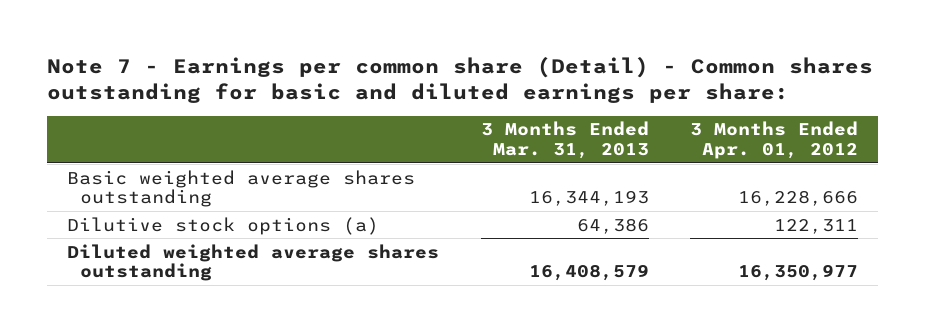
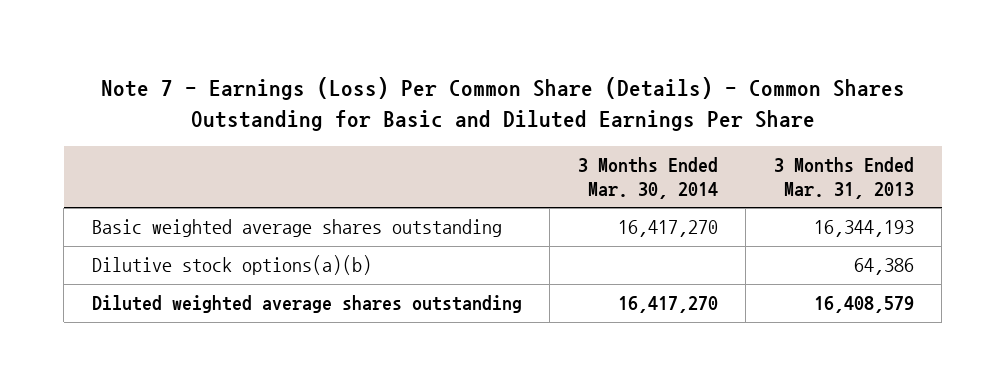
- Note 7 - Earnings per common share (Detail) - Common shares outstanding for basic and diluted earnings per share:
+ Note 7 - Earnings (Loss) Per Common Share (Details) - Common Shares Outstanding for Basic and Diluted Earnings Per Share
- | 3 Months Ended Mar. 31, 2013 | 3 Months Ended Apr. 01, 2012
+ | 3 Months Ended Mar. 30, 2014 | 3 Months Ended Mar. 31, 2013
- Dilutive stock options (a) | 64,386 | 122,311
+ Dilutive stock options(a)(b) | | 64,386

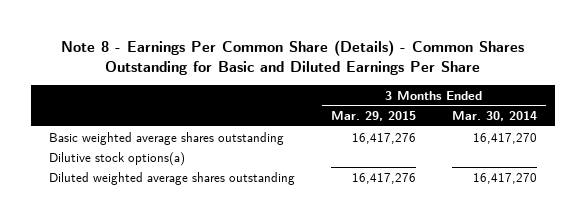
- Note 7 - Earnings (Loss) Per Common Share (Details) - Common Shares Outstanding for Basic and Diluted Earnings Per Share
+ Note 8 - Earnings Per Common Share (Details) - Common Shares Outstanding for Basic and Diluted Earnings Per Share
- | 3 Months Ended Mar. 30, 2014 | 3 Months Ended Mar. 31, 2013
+ | 3 Months Ended Mar. 29, 2015 | 3 Months Ended Mar. 30, 2014
- Dilutive stock options(a)(b) | | 64,386
+ Dilutive stock options(a)

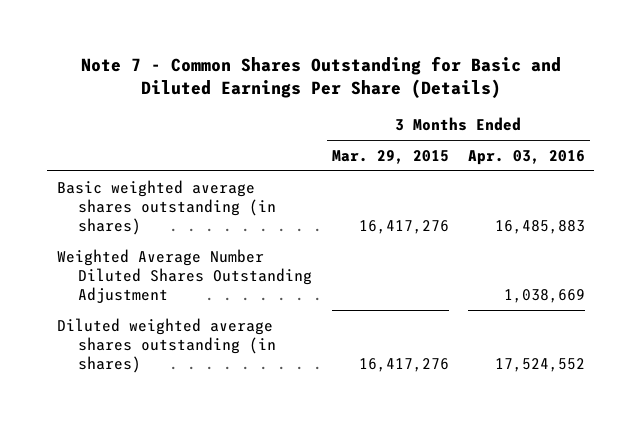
- Note 8 - Earnings Per Common Share (Details) - Common Shares Outstanding for Basic and Diluted Earnings Per Share
+ Note 7 - Common Shares Outstanding for Basic and Diluted Earnings Per Share (Details)
- | 3 Months Ended Mar. 29, 2015 | 3 Months Ended Mar. 30, 2014
+ | 3 Months Ended Mar. 29, 2015 | 3 Months Ended Apr. 03, 2016
- Basic weighted average shares outstanding | 16,417,276 | 16,417,270
- Dilutive stock options(a)
- Diluted weighted average shares outstanding | 16,417,276 | 16,417,270
+ Basic weighted average shares outstanding (in shares) | 16,417,276 | 16,485,883
+ Weighted Average Number Diluted Shares Outstanding Adjustment | | 1,038,669
+ Diluted weighted average shares outstanding (in shares) | 16,417,276 | 17,524,552

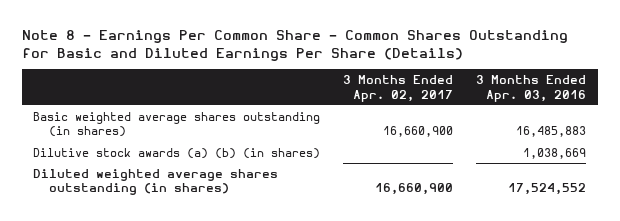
- Note 7 - Common Shares Outstanding for Basic and Diluted Earnings Per Share (Details)
+ Note 8 - Earnings Per Common Share - Common Shares Outstanding for Basic and Diluted Earnings Per Share (Details)
- | 3 Months Ended Mar. 29, 2015 | 3 Months Ended Apr. 03, 2016
+ | 3 Months Ended Apr. 02, 2017 | 3 Months Ended Apr. 03, 2016
- Weighted Average Number Diluted Shares Outstanding Adjustment | | 1,038,669
+ Dilutive stock awards (a) (b) (in shares) | | 1,038,669

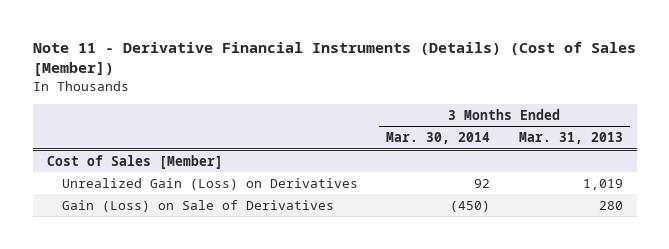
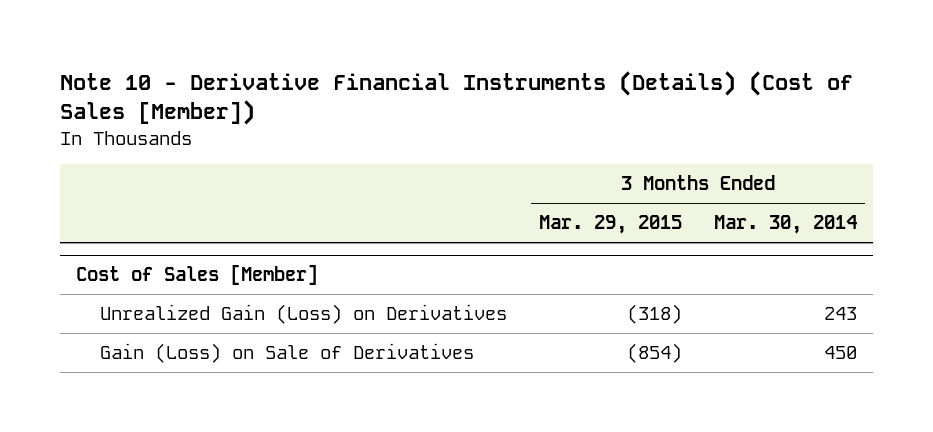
- Note 11 - Derivative Financial Instruments (Details) (Cost of Sales [Member])
+ Note 10 - Derivative Financial Instruments (Details) (Cost of Sales [Member])
- | 3 Months Ended Mar. 30, 2014 | 3 Months Ended Mar. 31, 2013
+ | 3 Months Ended Mar. 29, 2015 | 3 Months Ended Mar. 30, 2014
@ Cost of Sales [Member]
- Unrealized Gain (Loss) on Derivatives | 92 | 1,019
- Gain (Loss) on Sale of Derivatives | (450) | 280
+ Unrealized Gain (Loss) on Derivatives | (318) | 243
+ Gain (Loss) on Sale of Derivatives | (854) | 450

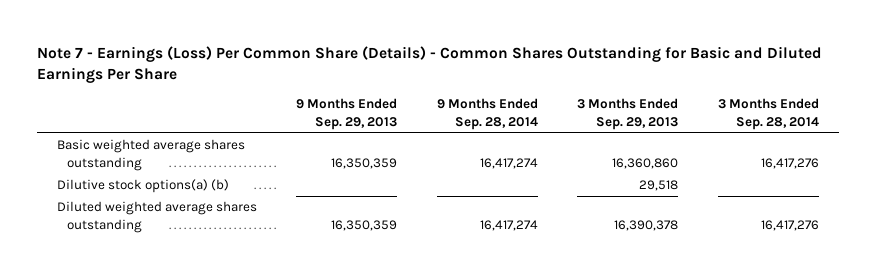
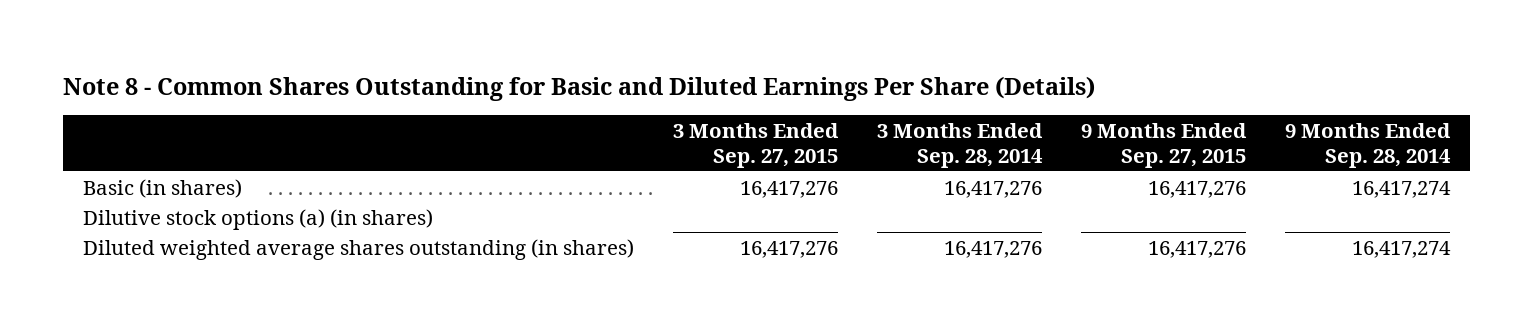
- Note 7 - Earnings (Loss) Per Common Share (Details) - Common Shares Outstanding for Basic and Diluted Earnings Per Share
+ Note 8 - Common Shares Outstanding for Basic and Diluted Earnings Per Share (Details)
- | 9 Months Ended Sep. 29, 2013 | 9 Months Ended Sep. 28, 2014 | 3 Months Ended Sep. 29, 2013 | 3 Months Ended Sep. 28, 2014
+ | 3 Months Ended Sep. 27, 2015 | 3 Months Ended Sep. 28, 2014 | 9 Months Ended Sep. 27, 2015 | 9 Months Ended Sep. 28, 2014
- Basic weighted average shares outstanding | 16,350,359 | 16,417,274 | 16,360,860 | 16,417,276
- Dilutive stock options(a) (b) | | | 29,518 |
- Diluted weighted average shares outstanding | 16,350,359 | 16,417,274 | 16,390,378 | 16,417,276
+ Basic (in shares) | 16,417,276 | 16,417,276 | 16,417,276 | 16,417,274
+ Dilutive stock options (a) (in shares)
+ Diluted weighted average shares outstanding (in shares) | 16,417,276 | 16,417,276 | 16,417,276 | 16,417,274

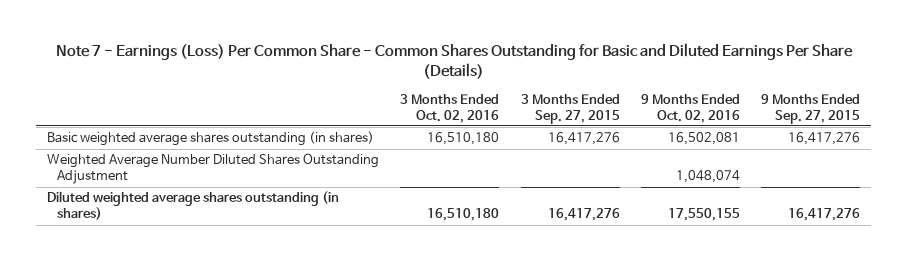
- Note 8 - Common Shares Outstanding for Basic and Diluted Earnings Per Share (Details)
+ Note 7 - Earnings (Loss) Per Common Share - Common Shares Outstanding for Basic and Diluted Earnings Per Share (Details)
- | 3 Months Ended Sep. 27, 2015 | 3 Months Ended Sep. 28, 2014 | 9 Months Ended Sep. 27, 2015 | 9 Months Ended Sep. 28, 2014
+ | 3 Months Ended Oct. 02, 2016 | 3 Months Ended Sep. 27, 2015 | 9 Months Ended Oct. 02, 2016 | 9 Months Ended Sep. 27, 2015
- Basic (in shares) | 16,417,276 | 16,417,276 | 16,417,276 | 16,417,274
- Dilutive stock options (a) (in shares)
+ Basic weighted average shares outstanding (in shares) | 16,510,180 | 16,417,276 | 16,502,081 | 16,417,276
+ Weighted Average Number Diluted Shares Outstanding Adjustment | | | 1,048,074 |

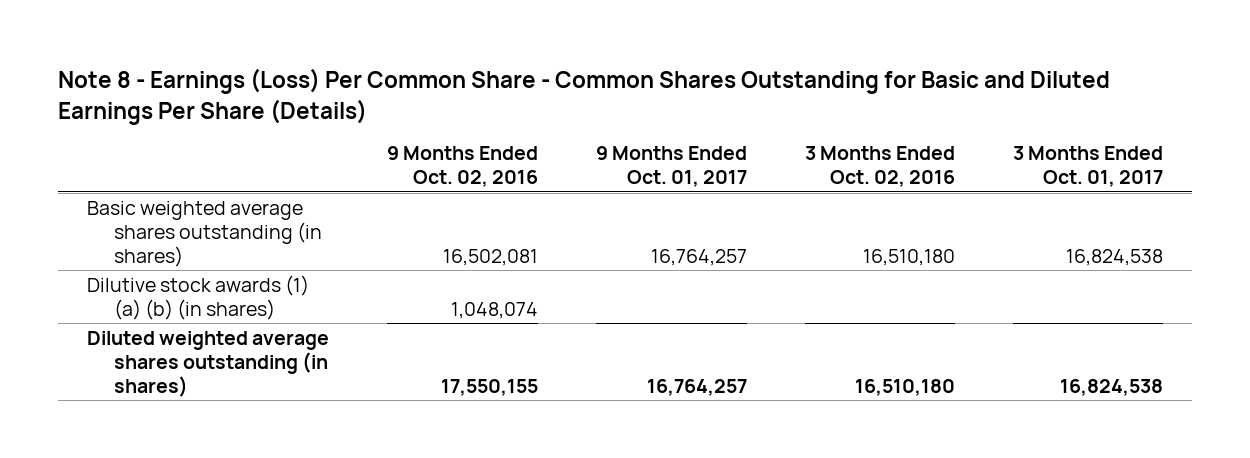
- Note 7 - Earnings (Loss) Per Common Share - Common Shares Outstanding for Basic and Diluted Earnings Per Share (Details)
+ Note 8 - Earnings (Loss) Per Common Share - Common Shares Outstanding for Basic and Diluted Earnings Per Share (Details)
- | 3 Months Ended Oct. 02, 2016 | 3 Months Ended Sep. 27, 2015 | 9 Months Ended Oct. 02, 2016 | 9 Months Ended Sep. 27, 2015
+ | 9 Months Ended Oct. 02, 2016 | 9 Months Ended Oct. 01, 2017 | 3 Months Ended Oct. 02, 2016 | 3 Months Ended Oct. 01, 2017
- Weighted Average Number Diluted Shares Outstanding Adjustment | | | 1,048,074 |
+ Dilutive stock awards (1) (a) (b) (in shares) | 1,048,074 | | |

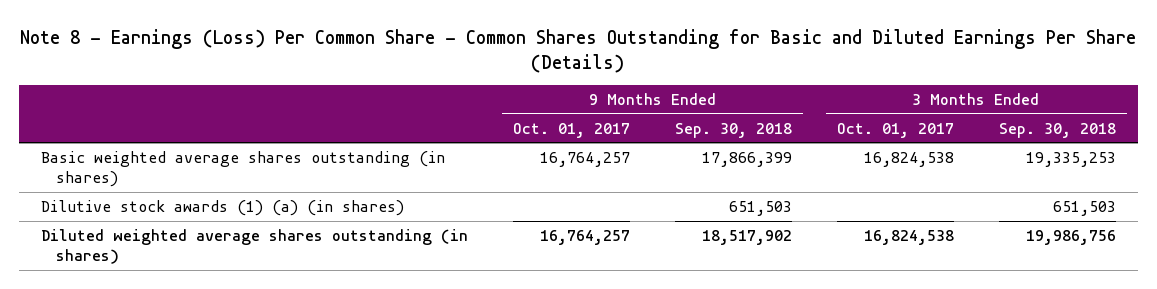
- | 9 Months Ended Oct. 02, 2016 | 9 Months Ended Oct. 01, 2017 | 3 Months Ended Oct. 02, 2016 | 3 Months Ended Oct. 01, 2017
+ | 9 Months Ended Oct. 01, 2017 | 9 Months Ended Sep. 30, 2018 | 3 Months Ended Oct. 01, 2017 | 3 Months Ended Sep. 30, 2018
- Dilutive stock awards (1) (a) (b) (in shares) | 1,048,074 | | |
+ Dilutive stock awards (1) (a) (in shares) | | 651,503 | | 651,503

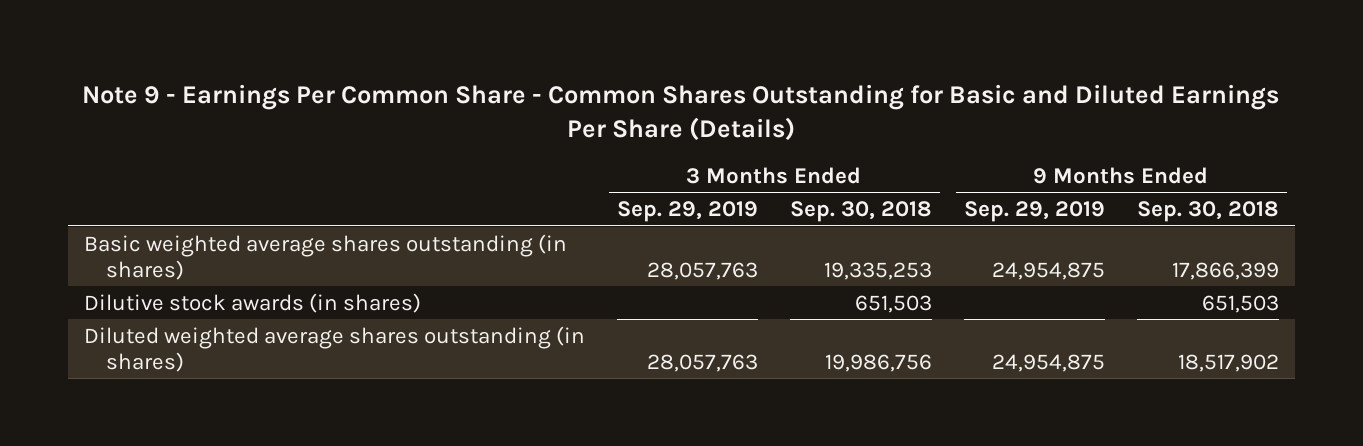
- Note 8 - Earnings (Loss) Per Common Share - Common Shares Outstanding for Basic and Diluted Earnings Per Share (Details)
+ Note 9 - Earnings Per Common Share - Common Shares Outstanding for Basic and Diluted Earnings Per Share (Details)
- | 9 Months Ended Oct. 01, 2017 | 9 Months Ended Sep. 30, 2018 | 3 Months Ended Oct. 01, 2017 | 3 Months Ended Sep. 30, 2018
+ | 3 Months Ended Sep. 29, 2019 | 3 Months Ended Sep. 30, 2018 | 9 Months Ended Sep. 29, 2019 | 9 Months Ended Sep. 30, 2018
- Dilutive stock awards (1) (a) (in shares) | | 651,503 | | 651,503
+ Dilutive stock awards (in shares) | | 651,503 | | 651,503

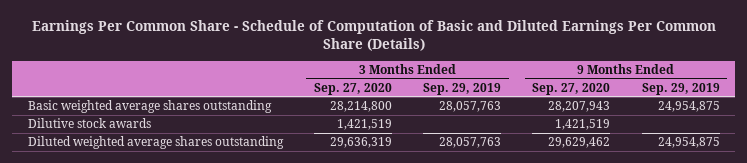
- Note 9 - Earnings Per Common Share - Common Shares Outstanding for Basic and Diluted Earnings Per Share (Details)
+ Earnings Per Common Share - Schedule of Computation of Basic and Diluted Earnings Per Common Share (Details)
- | 3 Months Ended Sep. 29, 2019 | 3 Months Ended Sep. 30, 2018 | 9 Months Ended Sep. 29, 2019 | 9 Months Ended Sep. 30, 2018
+ | 3 Months Ended Sep. 27, 2020 | 3 Months Ended Sep. 29, 2019 | 9 Months Ended Sep. 27, 2020 | 9 Months Ended Sep. 29, 2019
- Basic weighted average shares outstanding (in shares) | 28,057,763 | 19,335,253 | 24,954,875 | 17,866,399
- Dilutive stock awards (in shares) | | 651,503 | | 651,503
- Diluted weighted average shares outstanding (in shares) | 28,057,763 | 19,986,756 | 24,954,875 | 18,517,902
+ Basic weighted average shares outstanding | 28,214,800 | 28,057,763 | 28,207,943 | 24,954,875
+ Dilutive stock awards | 1,421,519 | | 1,421,519 |
+ Diluted weighted average shares outstanding | 29,636,319 | 28,057,763 | 29,629,462 | 24,954,875

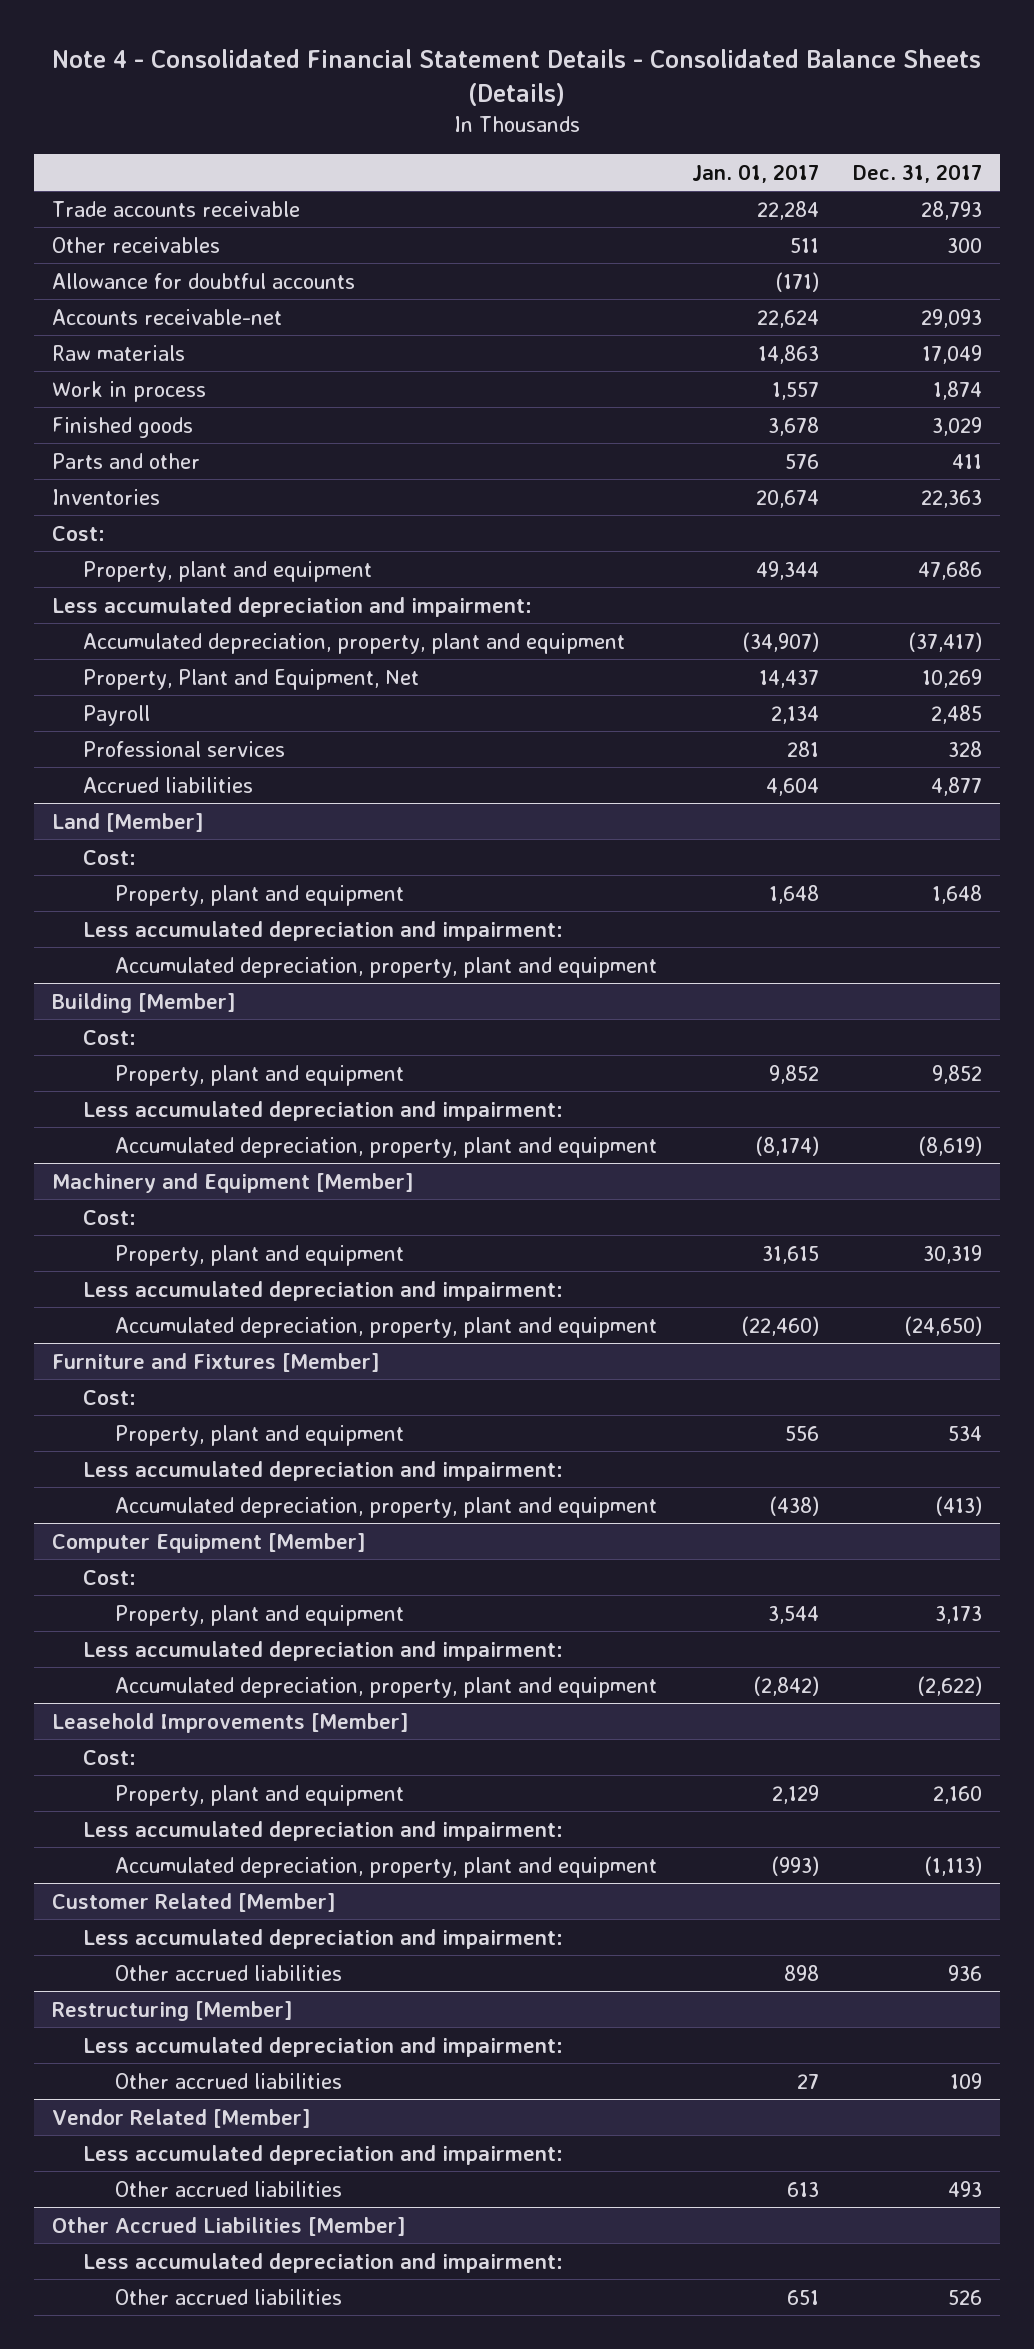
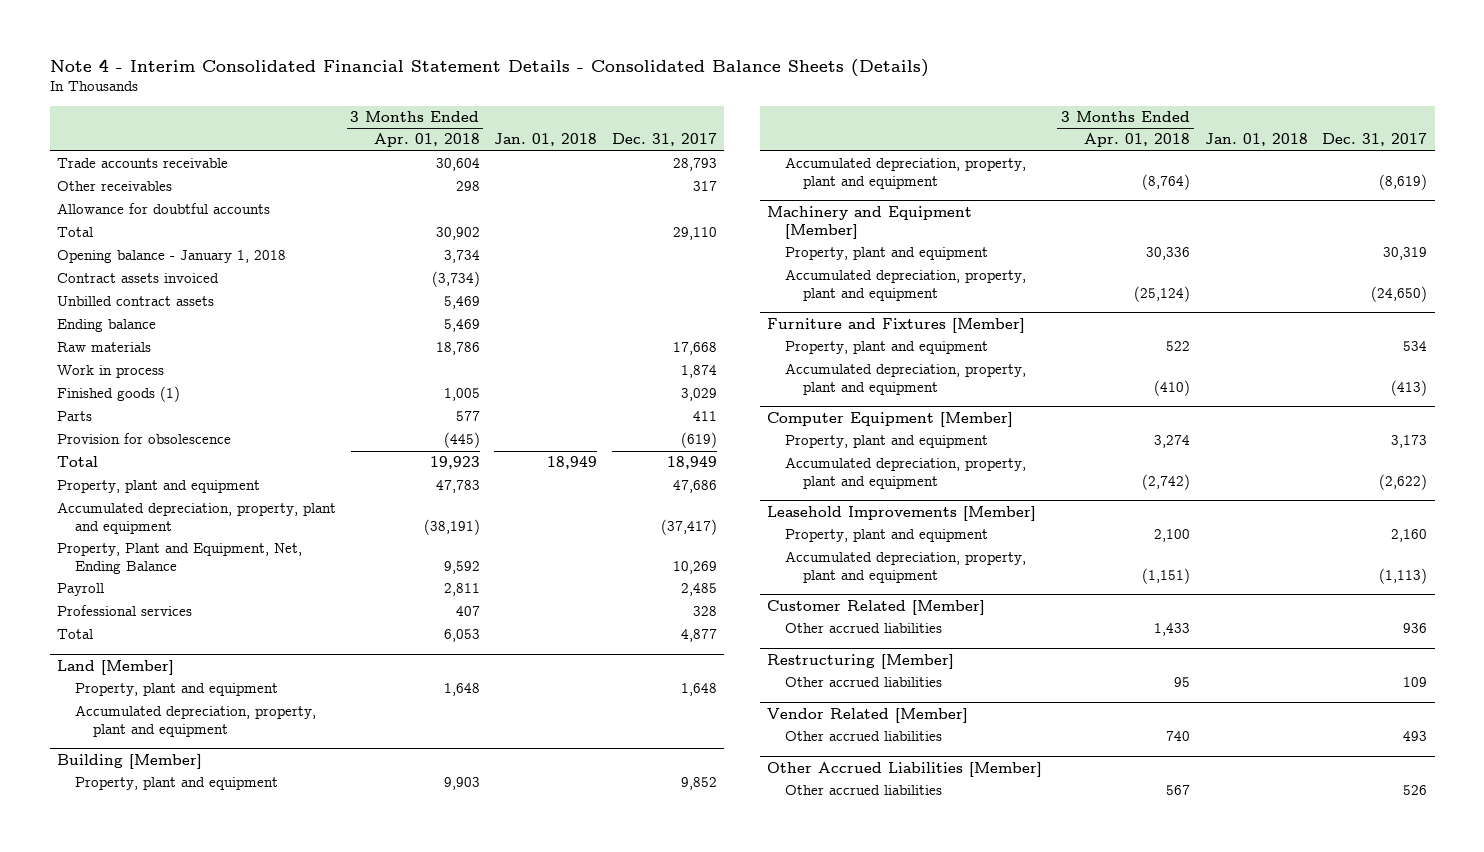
- Note 4 - Consolidated Financial Statement Details - Consolidated Balance Sheets (Details)
+ Note 4 - Interim Consolidated Financial Statement Details - Consolidated Balance Sheets (Details)
- | Jan. 01, 2017 | Dec. 31, 2017
+ | 3 Months Ended Apr. 01, 2018 | Jan. 01, 2018 | Dec. 31, 2017
- Other receivables | 511 | 300
+ Other receivables | 298 | | 317
- Accounts receivable-net | 22,624 | 29,093
- Raw materials | 14,863 | 17,049
+ Total | 30,902 | | 29,110
+ Opening balance - January 1, 2018 | 3,734 | |
+ Contract assets invoiced | (3,734) | |
+ Unbilled contract assets | 5,469 | |
+ Ending balance | 5,469 | |
+ Raw materials | 18,786 | | 17,668
- Finished goods | 3,678 | 3,029
- Parts and other | 576 | 411
- Inventories | 20,674 | 22,363
- Cost:
+ Finished goods (1) | 1,005 | | 3,029
+ Parts | 577 | | 411
+ Provision for obsolescence | (445) | | (619)
+ Total | 19,923 | 18,949 | 18,949
- Less accumulated depreciation and impairment:
- Property, Plant and Equipment, Net | 14,437 | 10,269
+ Property, Plant and Equipment, Net, Ending Balance | 9,592 | | 10,269
- Accrued liabilities | 4,604 | 4,877
+ Total | 6,053 | | 4,877
@ Land [Member]
- Cost:
- Less accumulated depreciation and impairment:
@ Building [Member]
- Cost:
- Less accumulated depreciation and impairment:
@ Machinery and Equipment [Member]
- Cost:
- Less accumulated depreciation and impairment:
@ Furniture and Fixtures [Member]
- Cost:
- Less accumulated depreciation and impairment:
@ Computer Equipment [Member]
- Cost:
- Less accumulated depreciation and impairment:
@ Leasehold Improvements [Member]
- Cost:
- Less accumulated depreciation and impairment:
@ Customer Related [Member]
- Less accumulated depreciation and impairment:
@ Restructuring [Member]
- Less accumulated depreciation and impairment:
@ Vendor Related [Member]
- Less accumulated depreciation and impairment:
@ Other Accrued Liabilities [Member]
- Less accumulated depreciation and impairment:

